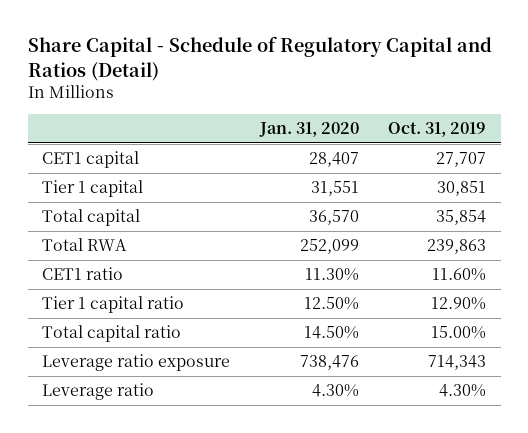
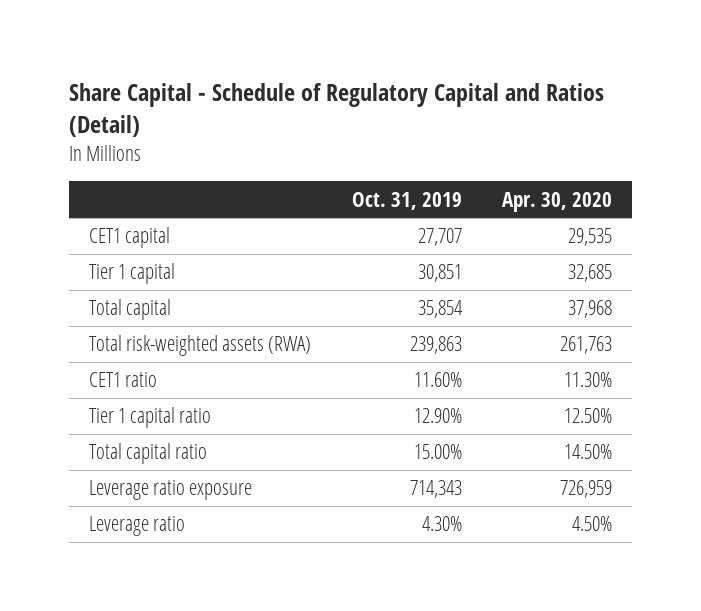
- | Jan. 31, 2020 | Oct. 31, 2019
+ | Oct. 31, 2019 | Apr. 30, 2020
- Total RWA | 252,099 | 239,863
+ Total risk-weighted assets (RWA) | 239,863 | 261,763

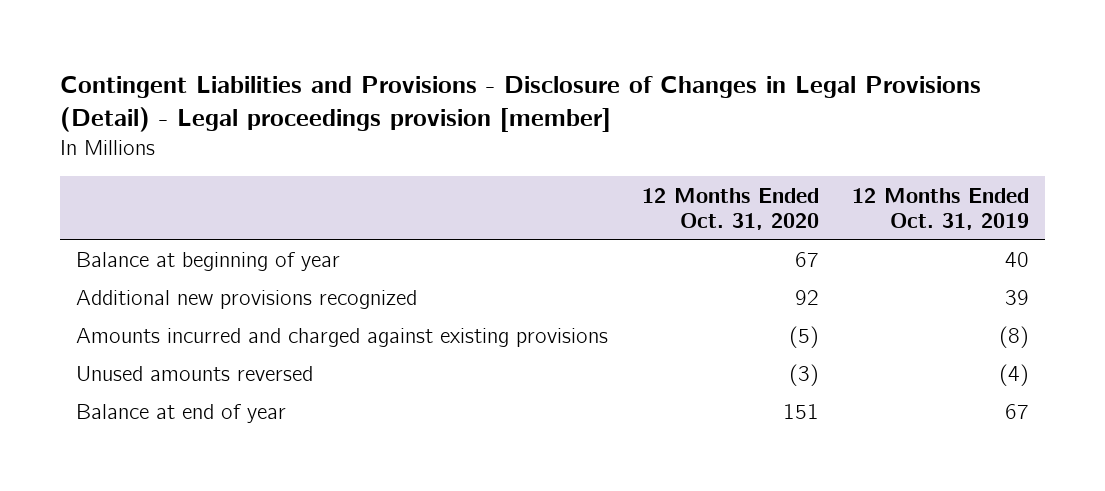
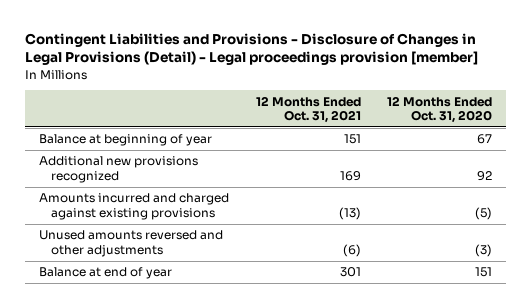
- | 12 Months Ended Oct. 31, 2020 | 12 Months Ended Oct. 31, 2019
+ | 12 Months Ended Oct. 31, 2021 | 12 Months Ended Oct. 31, 2020
- Unused amounts reversed | (3) | (4)
+ Unused amounts reversed and other adjustments | (6) | (3)

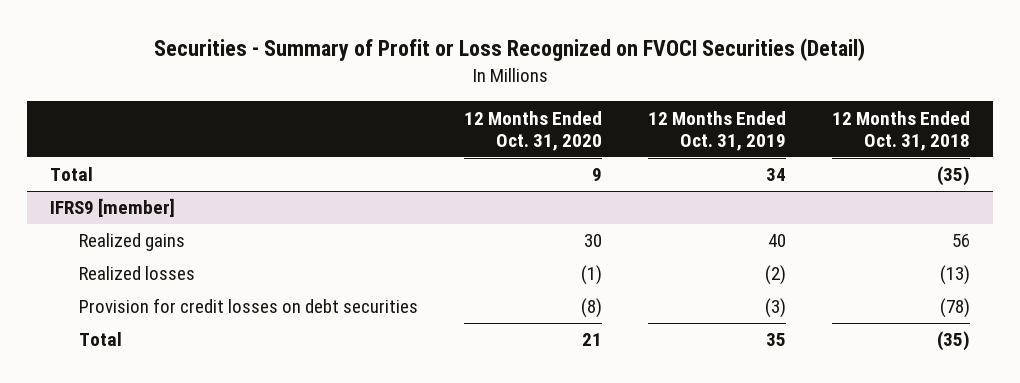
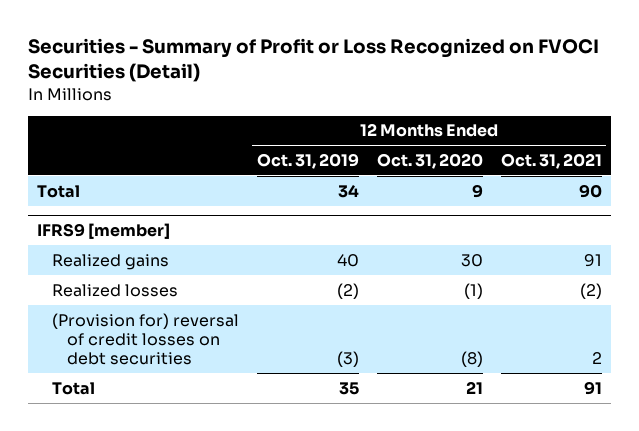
- | 12 Months Ended Oct. 31, 2020 | 12 Months Ended Oct. 31, 2019 | 12 Months Ended Oct. 31, 2018
+ | 12 Months Ended Oct. 31, 2019 | 12 Months Ended Oct. 31, 2020 | 12 Months Ended Oct. 31, 2021
@ IFRS9 [member]
- Provision for credit losses on debt securities | (8) | (3) | (78)
+ (Provision for) reversal of credit losses on debt securities | (3) | (8) | 2

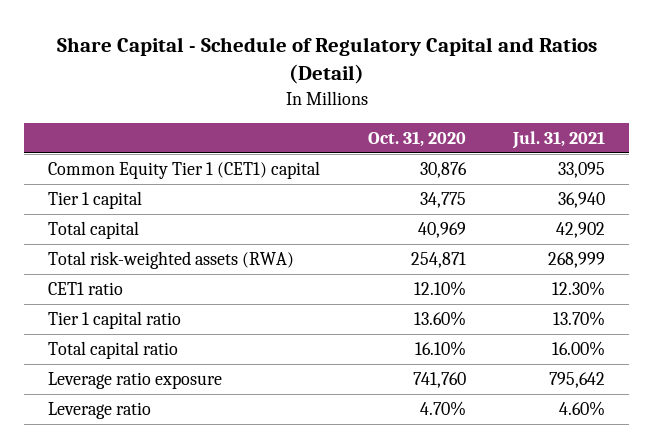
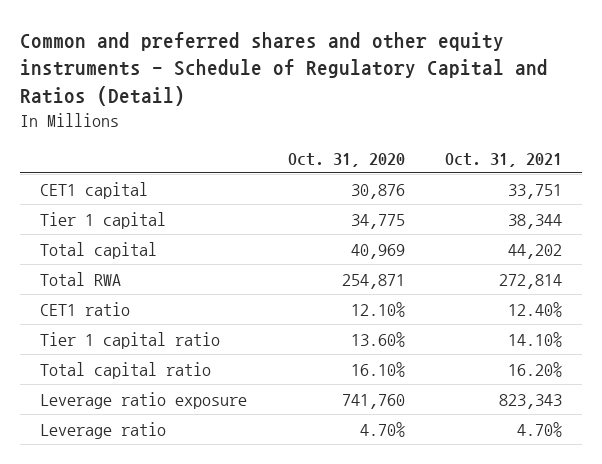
- Share Capital - Schedule of Regulatory Capital and Ratios (Detail)
+ Common and preferred shares and other equity instruments - Schedule of Regulatory Capital and Ratios (Detail)
- | Oct. 31, 2020 | Jul. 31, 2021
+ | Oct. 31, 2020 | Oct. 31, 2021
- Common Equity Tier 1 (CET1) capital | 30,876 | 33,095
+ CET1 capital | 30,876 | 33,751
- Total risk-weighted assets (RWA) | 254,871 | 268,999
+ Total RWA | 254,871 | 272,814

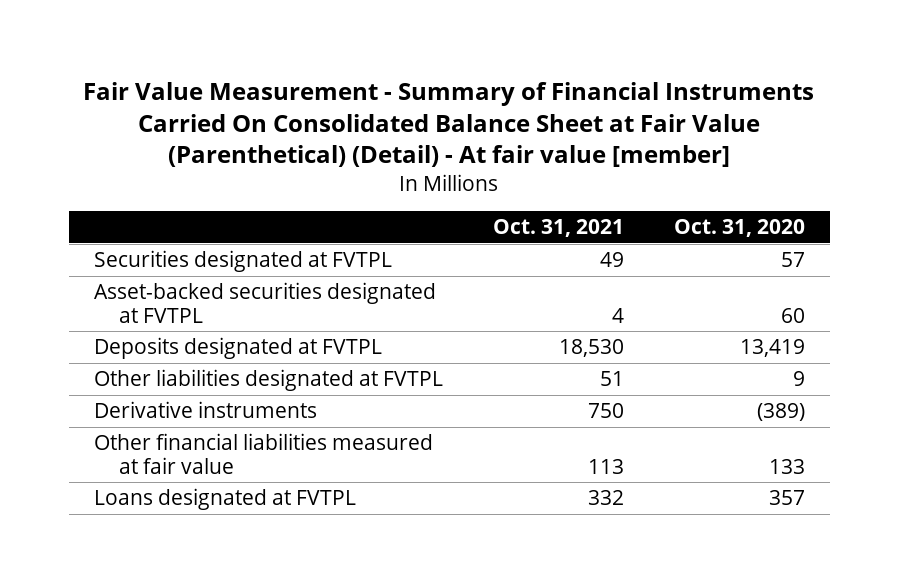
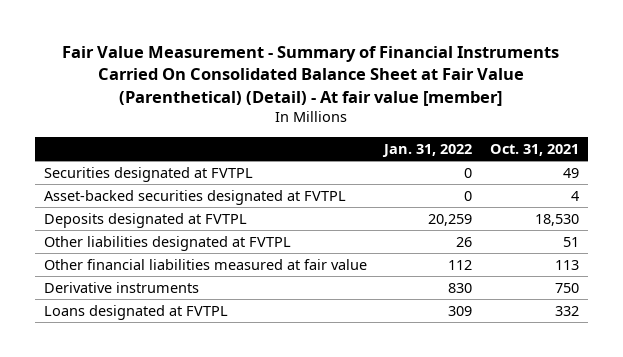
- | Oct. 31, 2021 | Oct. 31, 2020
+ | Jan. 31, 2022 | Oct. 31, 2021
moved down: Derivative instruments | 830 | 750

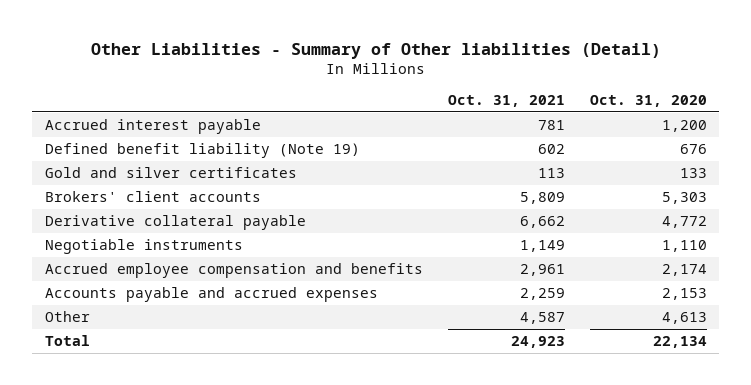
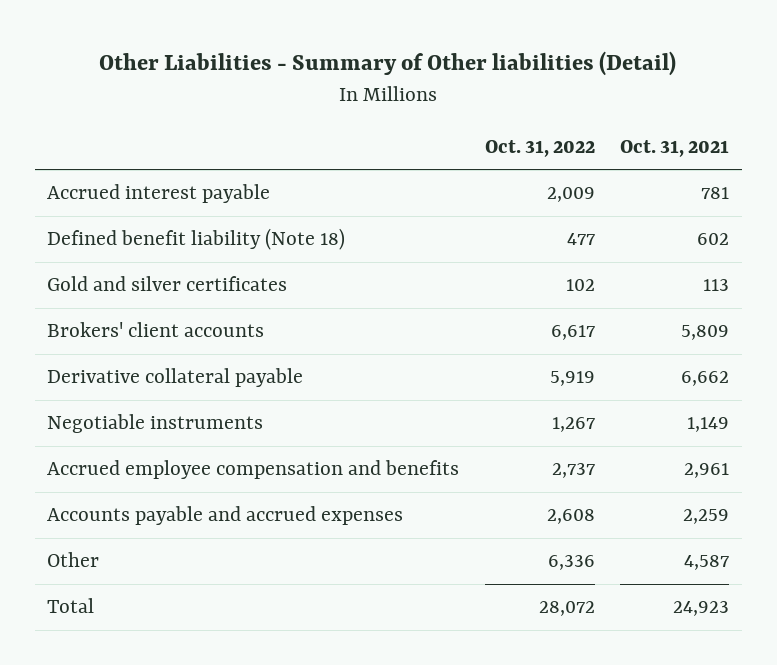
- | Oct. 31, 2021 | Oct. 31, 2020
+ | Oct. 31, 2022 | Oct. 31, 2021
- Defined benefit liability (Note 19) | 602 | 676
+ Defined benefit liability (Note 18) | 477 | 602

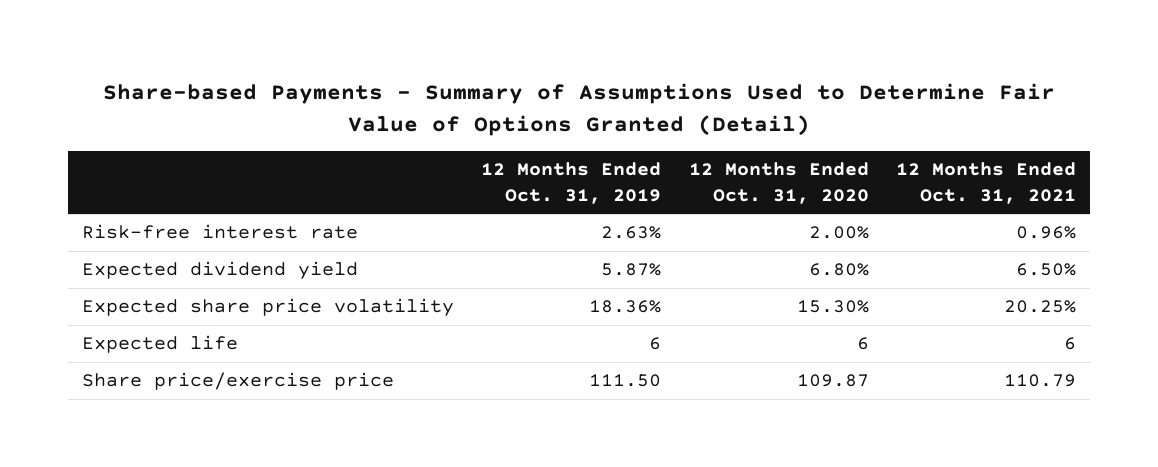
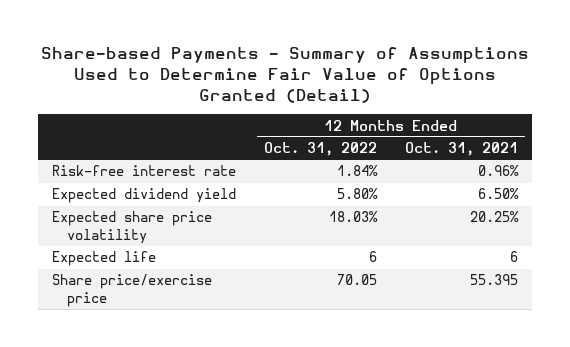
- | 12 Months Ended Oct. 31, 2019 | 12 Months Ended Oct. 31, 2020 | 12 Months Ended Oct. 31, 2021
+ | 12 Months Ended Oct. 31, 2022 | 12 Months Ended Oct. 31, 2021
- Share price/exercise price | 111.50 | 109.87 | 110.79
+ Share price/exercise price | 70.05 | 55.395

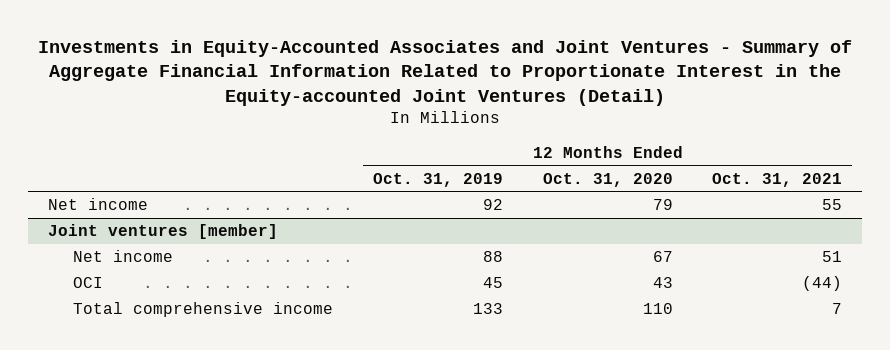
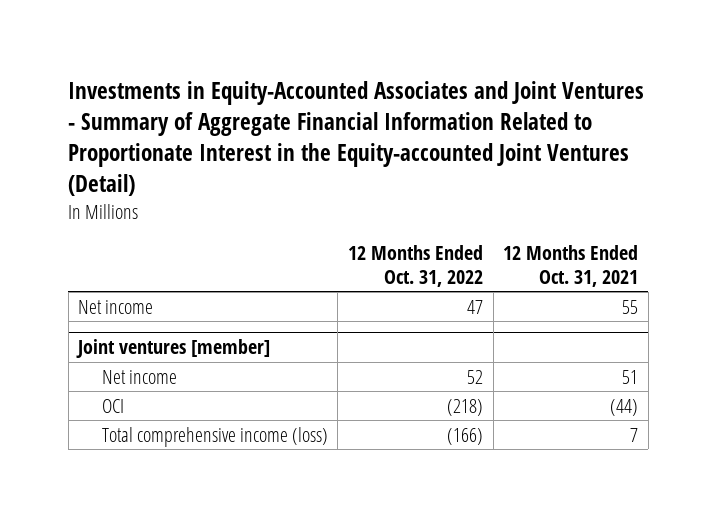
- | 12 Months Ended Oct. 31, 2019 | 12 Months Ended Oct. 31, 2020 | 12 Months Ended Oct. 31, 2021
+ | 12 Months Ended Oct. 31, 2022 | 12 Months Ended Oct. 31, 2021
@ Joint ventures [member]
- Total comprehensive income | 133 | 110 | 7
+ Total comprehensive income (loss) | (166) | 7

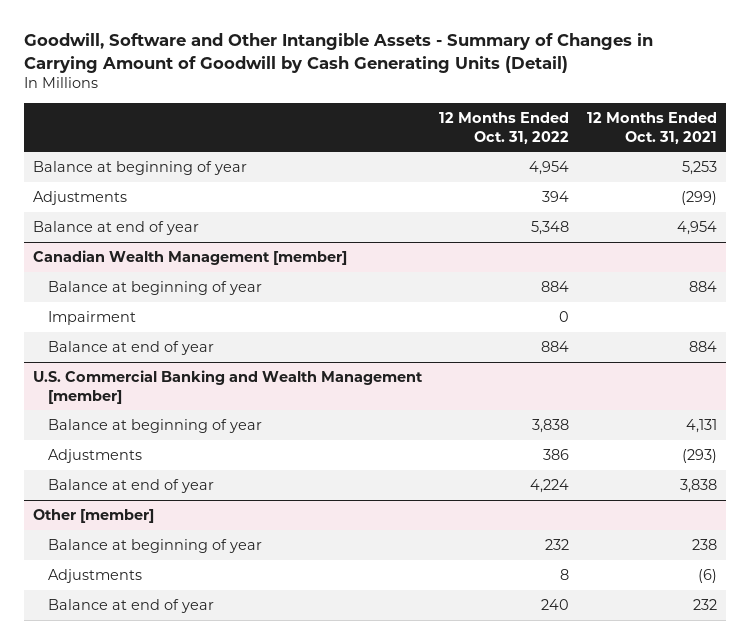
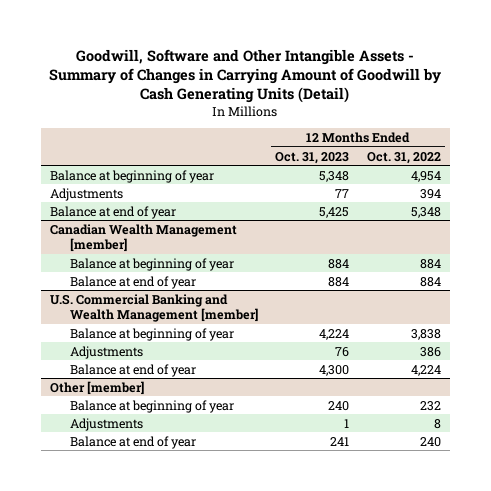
- | 12 Months Ended Oct. 31, 2022 | 12 Months Ended Oct. 31, 2021
+ | 12 Months Ended Oct. 31, 2023 | 12 Months Ended Oct. 31, 2022
@ Canadian Wealth Management [member]
- Impairment | 0 |

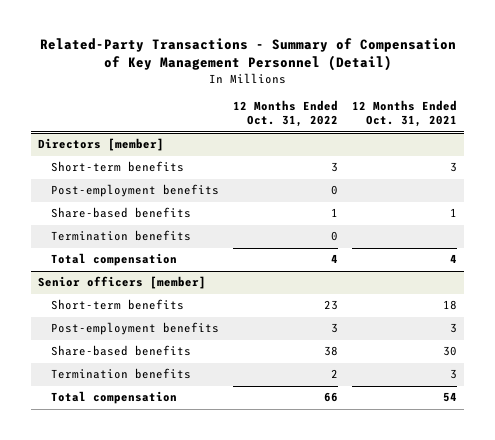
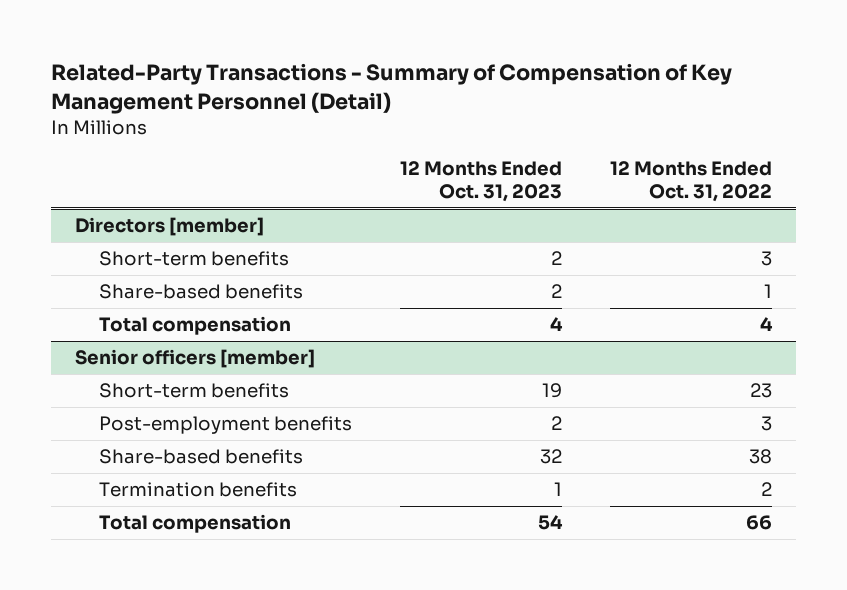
- | 12 Months Ended Oct. 31, 2022 | 12 Months Ended Oct. 31, 2021
+ | 12 Months Ended Oct. 31, 2023 | 12 Months Ended Oct. 31, 2022
@ Directors [member]
- Post-employment benefits | 0 |
- Termination benefits | 0 |

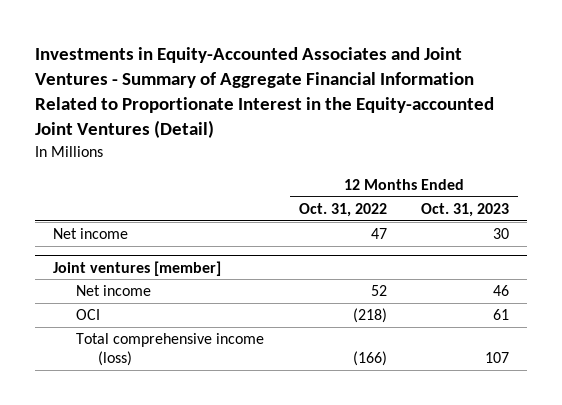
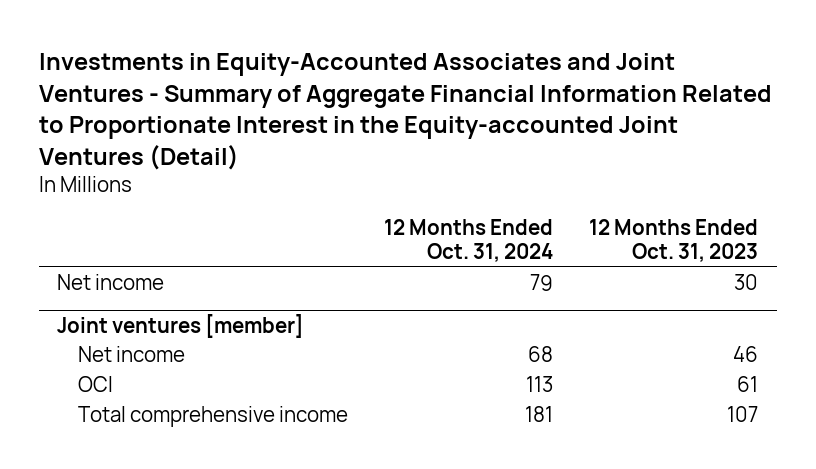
- | 12 Months Ended Oct. 31, 2022 | 12 Months Ended Oct. 31, 2023
+ | 12 Months Ended Oct. 31, 2024 | 12 Months Ended Oct. 31, 2023
@ Joint ventures [member]
- Total comprehensive income (loss) | (166) | 107
+ Total comprehensive income | 181 | 107

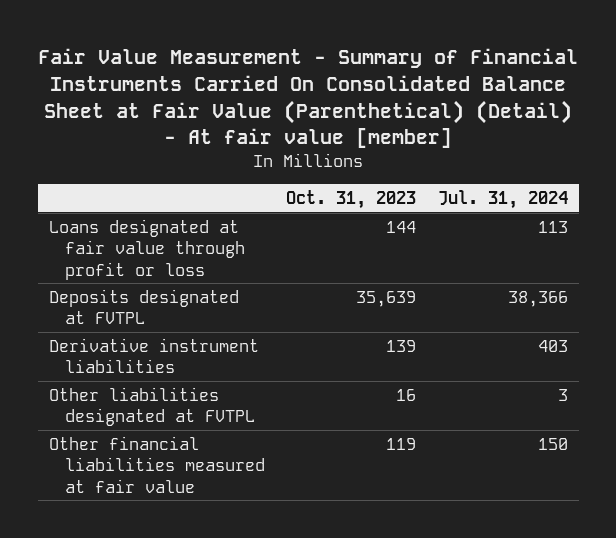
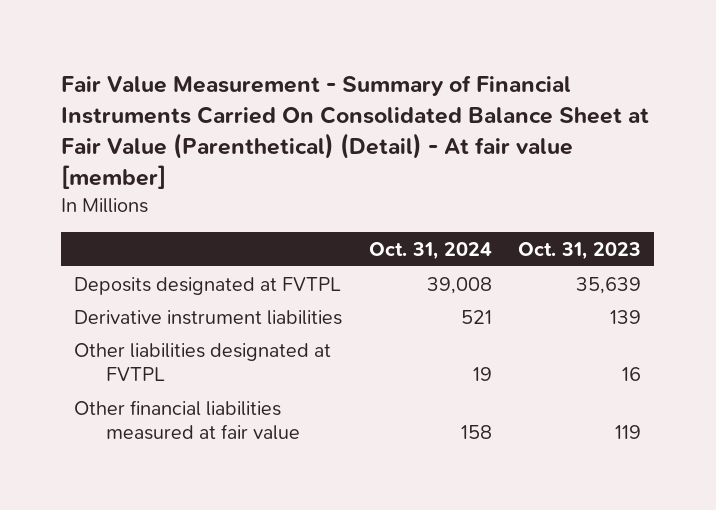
- | Oct. 31, 2023 | Jul. 31, 2024
+ | Oct. 31, 2024 | Oct. 31, 2023
- Loans designated at fair value through profit or loss | 144 | 113

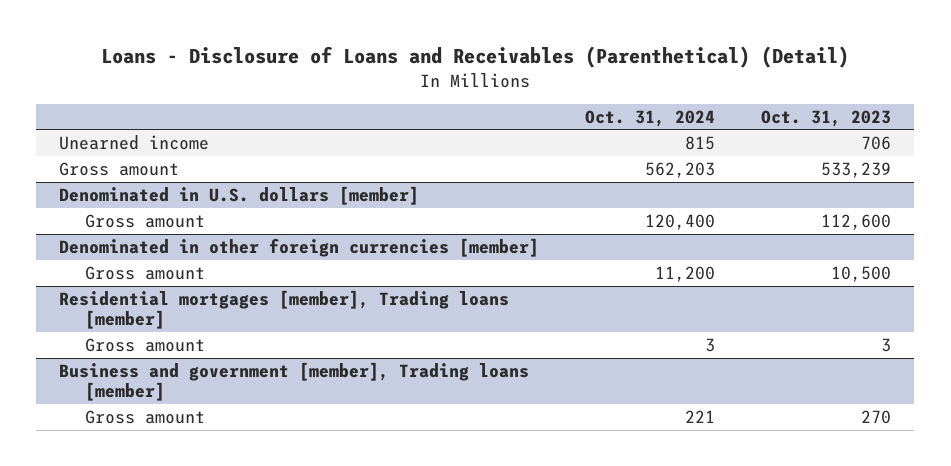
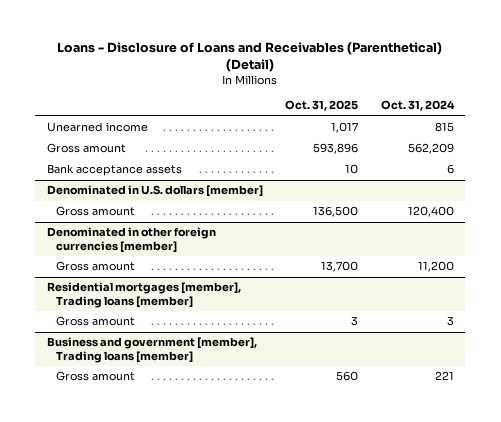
- | Oct. 31, 2024 | Oct. 31, 2023
+ | Oct. 31, 2025 | Oct. 31, 2024
- Gross amount | 562,203 | 533,239
+ Gross amount | 593,896 | 562,209
+ Bank acceptance assets | 10 | 6

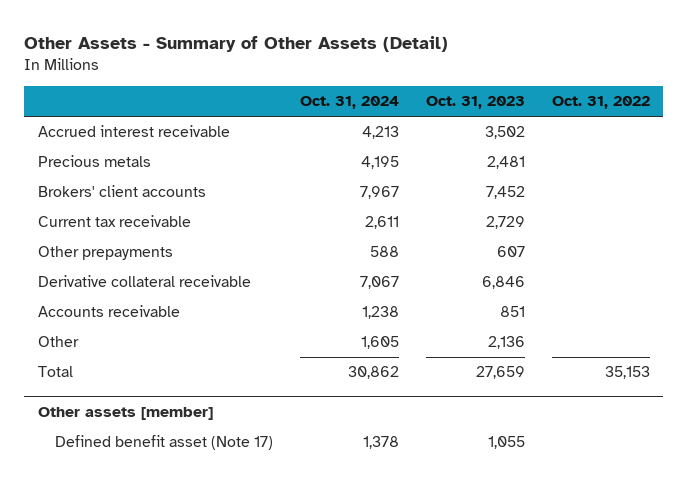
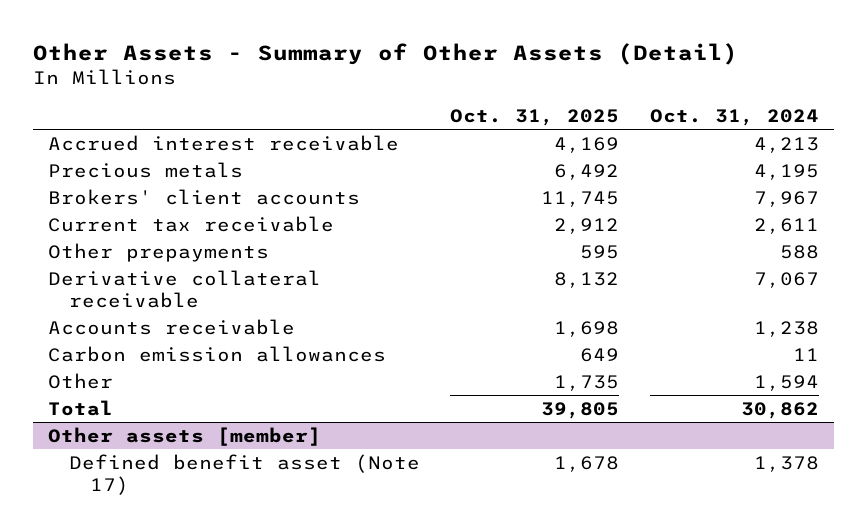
- | Oct. 31, 2024 | Oct. 31, 2023 | Oct. 31, 2022
+ | Oct. 31, 2025 | Oct. 31, 2024
- Other | 1,605 | 2,136 |
+ Carbon emission allowances | 649 | 11
+ Other | 1,735 | 1,594

